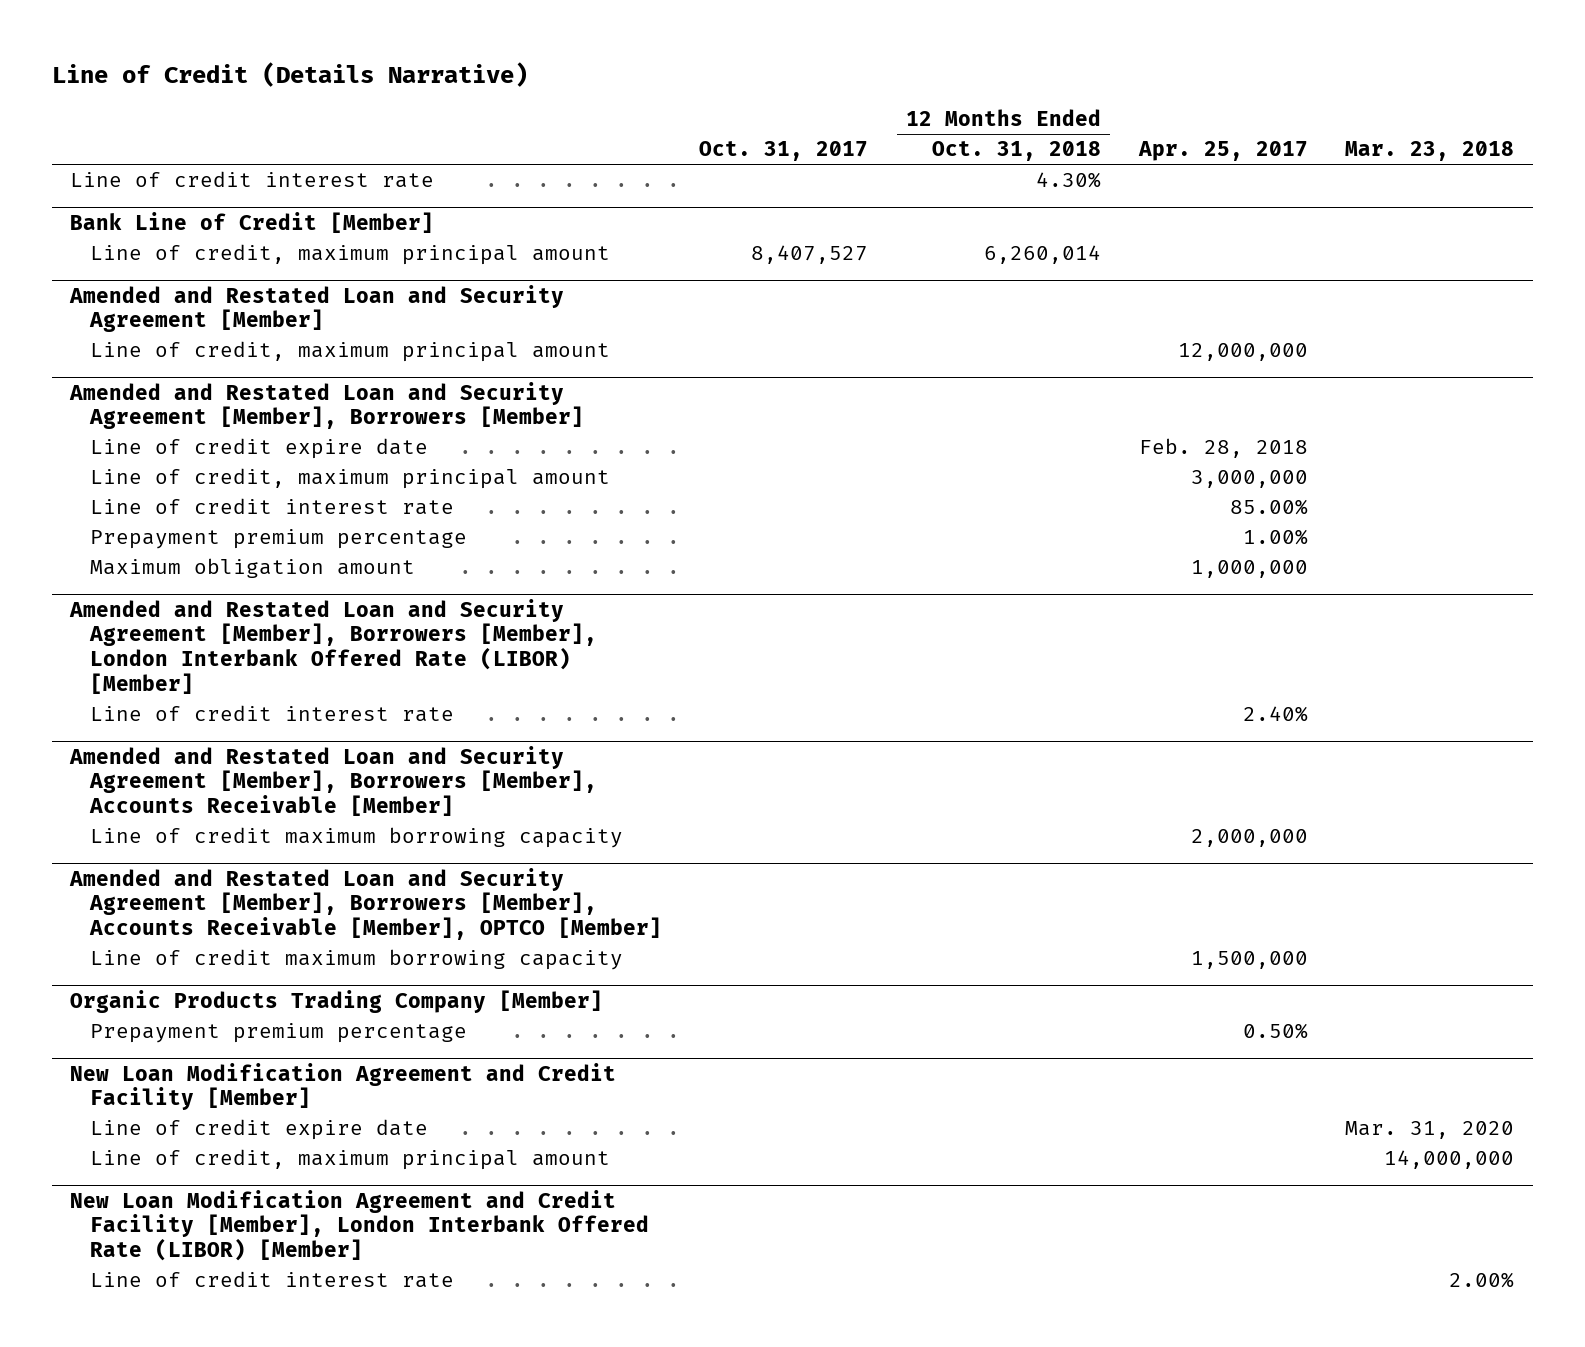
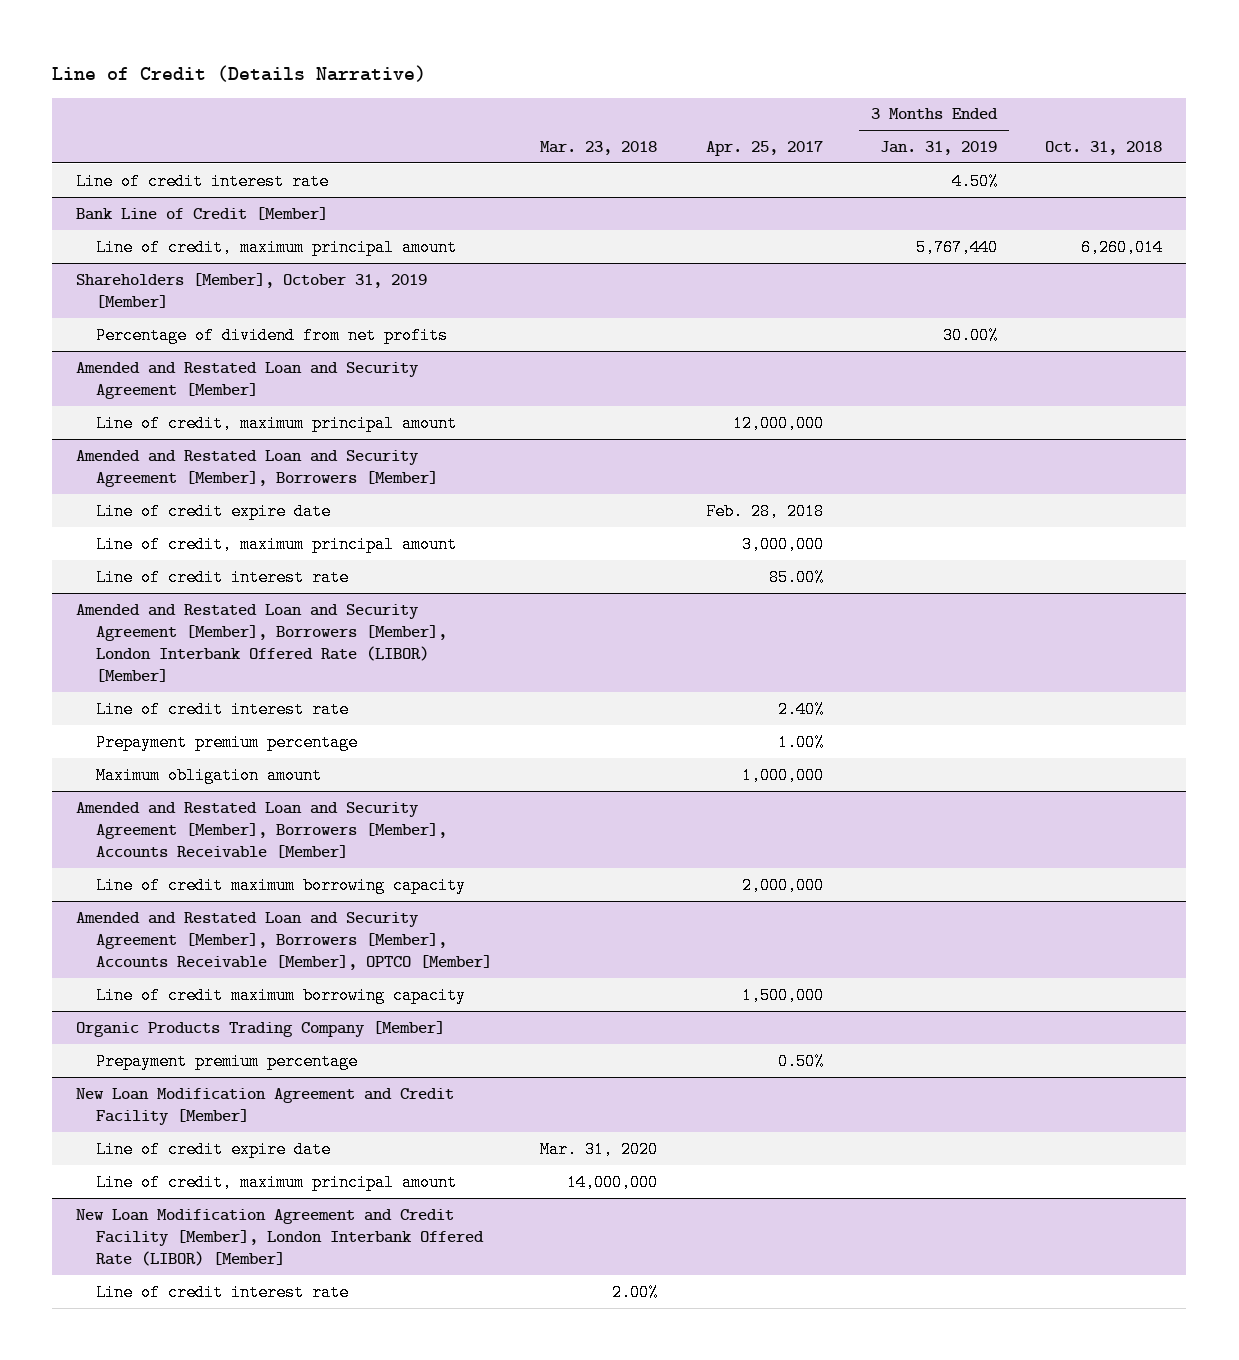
- | Oct. 31, 2017 | 12 Months Ended Oct. 31, 2018 | Apr. 25, 2017 | Mar. 23, 2018
+ | Mar. 23, 2018 | Apr. 25, 2017 | 3 Months Ended Jan. 31, 2019 | Oct. 31, 2018
+ Shareholders [Member], October 31, 2019 [Member]
+ Percentage of dividend from net profits | | | 30.00% |
@ Amended and Restated Loan and Security Agreement [Member], Borrowers [Member]
- Prepayment premium percentage | | | 1.00% |
- Maximum obligation amount | | | 1,000,000 |
@ Amended and Restated Loan and Security Agreement [Member], Borrowers [Member], London Interbank Offered Rate (LIBOR) [Member]
+ Prepayment premium percentage | | 1.00% | |
+ Maximum obligation amount | | 1,000,000 | |

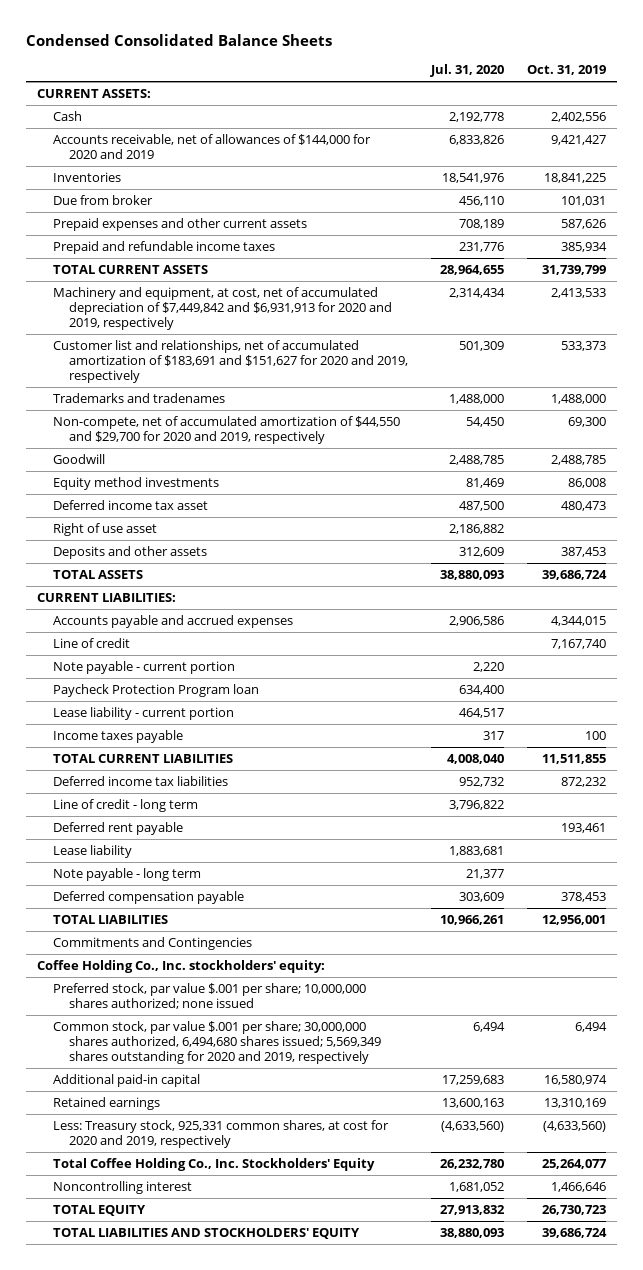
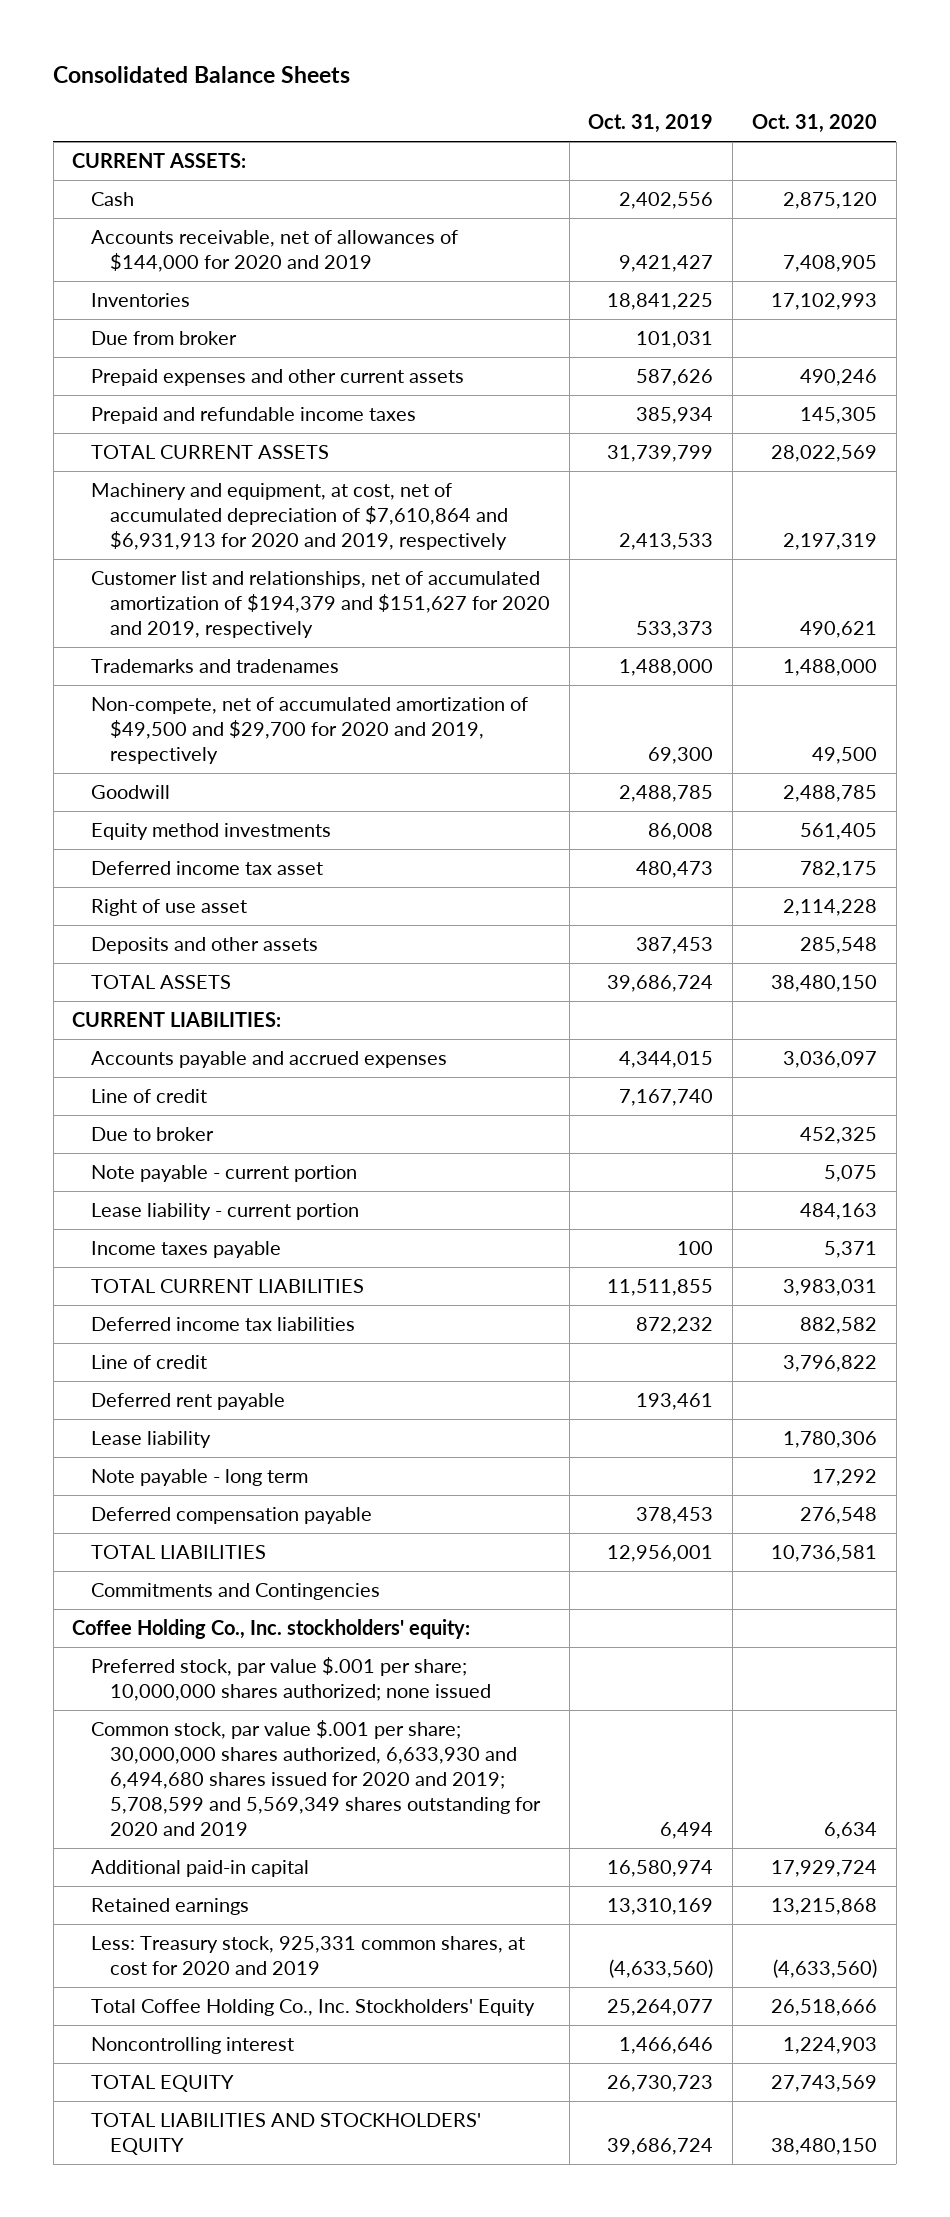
- Condensed Consolidated Balance Sheets
+ Consolidated Balance Sheets
- | Jul. 31, 2020 | Oct. 31, 2019
+ | Oct. 31, 2019 | Oct. 31, 2020
- Machinery and equipment, at cost, net of accumulated depreciation of $7,449,842 and $6,931,913 for 2020 and 2019, respectively | 2,314,434 | 2,413,533
- Customer list and relationships, net of accumulated amortization of $183,691 and $151,627 for 2020 and 2019, respectively | 501,309 | 533,373
+ Machinery and equipment, at cost, net of accumulated depreciation of $7,610,864 and $6,931,913 for 2020 and 2019, respectively | 2,413,533 | 2,197,319
+ Customer list and relationships, net of accumulated amortization of $194,379 and $151,627 for 2020 and 2019, respectively | 533,373 | 490,621
- Non-compete, net of accumulated amortization of $44,550 and $29,700 for 2020 and 2019, respectively | 54,450 | 69,300
+ Non-compete, net of accumulated amortization of $49,500 and $29,700 for 2020 and 2019, respectively | 69,300 | 49,500
+ Due to broker | | 452,325
- Paycheck Protection Program loan | 634,400 |
- Line of credit - long term | 3,796,822 |
+ Line of credit | | 3,796,822
- Common stock, par value $.001 per share; 30,000,000 shares authorized, 6,494,680 shares issued; 5,569,349 shares outstanding for 2020 and 2019, respectively | 6,494 | 6,494
+ Common stock, par value $.001 per share; 30,000,000 shares authorized, 6,633,930 and 6,494,680 shares issued for 2020 and 2019; 5,708,599 and 5,569,349 shares outstanding for 2020 and 2019 | 6,494 | 6,634
- Less: Treasury stock, 925,331 common shares, at cost for 2020 and 2019, respectively | (4,633,560) | (4,633,560)
+ Less: Treasury stock, 925,331 common shares, at cost for 2020 and 2019 | (4,633,560) | (4,633,560)

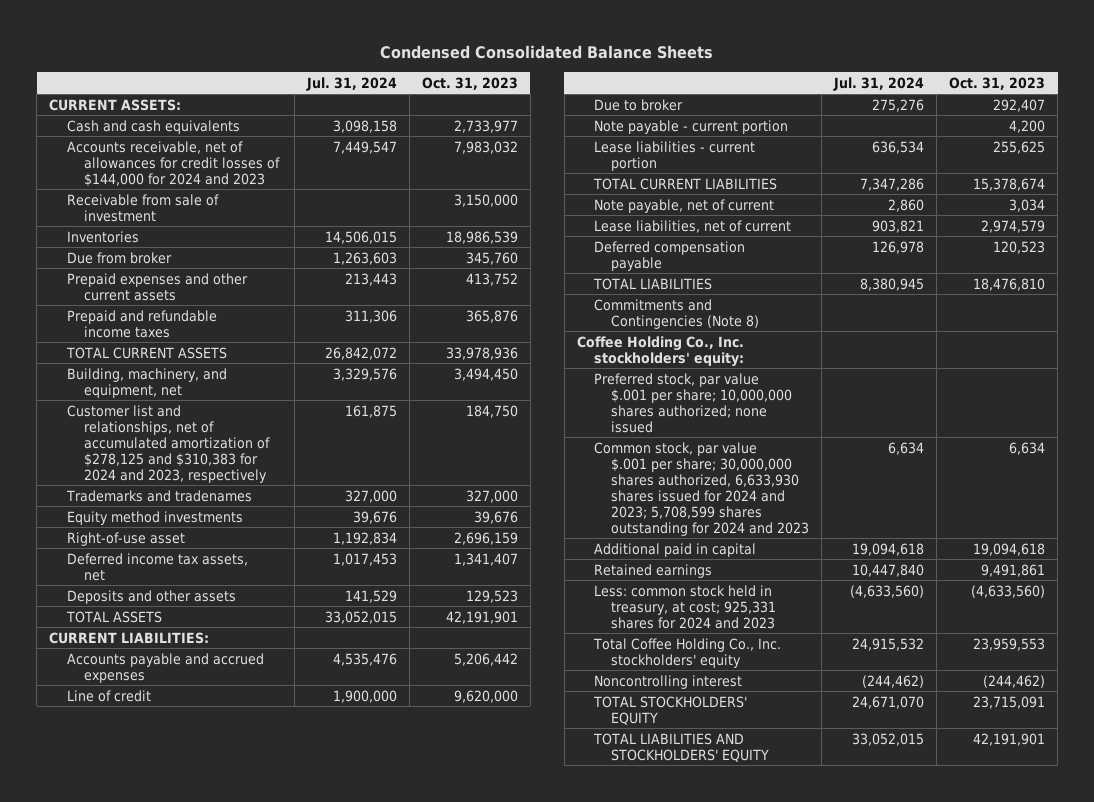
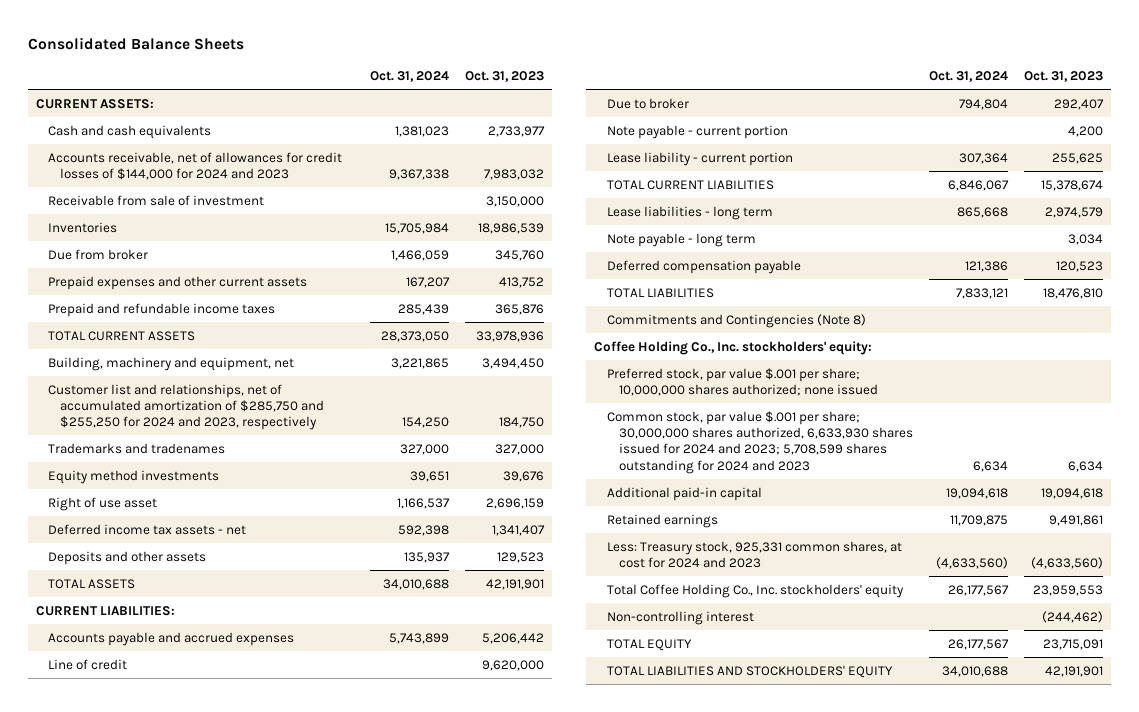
- Condensed Consolidated Balance Sheets
+ Consolidated Balance Sheets
- | Jul. 31, 2024 | Oct. 31, 2023
+ | Oct. 31, 2024 | Oct. 31, 2023
- Building, machinery, and equipment, net | 3,329,576 | 3,494,450
- Customer list and relationships, net of accumulated amortization of $278,125 and $310,383 for 2024 and 2023, respectively | 161,875 | 184,750
+ Building, machinery and equipment, net | 3,221,865 | 3,494,450
+ Customer list and relationships, net of accumulated amortization of $285,750 and $255,250 for 2024 and 2023, respectively | 154,250 | 184,750
- Right-of-use asset | 1,192,834 | 2,696,159
- Deferred income tax assets, net | 1,017,453 | 1,341,407
+ Right of use asset | 1,166,537 | 2,696,159
+ Deferred income tax assets - net | 592,398 | 1,341,407
- Lease liabilities - current portion | 636,534 | 255,625
+ Lease liability - current portion | 307,364 | 255,625
- Note payable, net of current | 2,860 | 3,034
- Lease liabilities, net of current | 903,821 | 2,974,579
+ Lease liabilities - long term | 865,668 | 2,974,579
+ Note payable - long term | | 3,034
- Additional paid in capital | 19,094,618 | 19,094,618
+ Additional paid-in capital | 19,094,618 | 19,094,618
- Less: common stock held in treasury, at cost; 925,331 shares for 2024 and 2023 | (4,633,560) | (4,633,560)
+ Less: Treasury stock, 925,331 common shares, at cost for 2024 and 2023 | (4,633,560) | (4,633,560)
- Noncontrolling interest | (244,462) | (244,462)
- TOTAL STOCKHOLDERS' EQUITY | 24,671,070 | 23,715,091
+ Non-controlling interest | | (244,462)
+ TOTAL EQUITY | 26,177,567 | 23,715,091

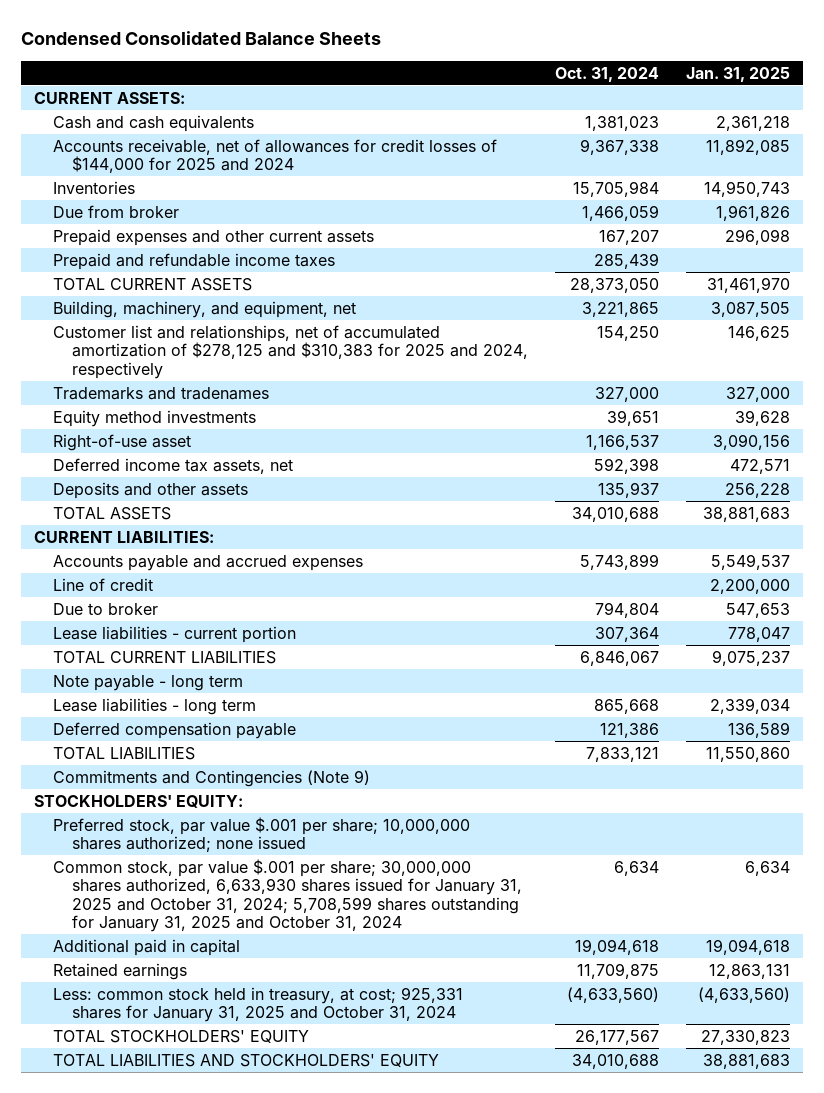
- Consolidated Balance Sheets
+ Condensed Consolidated Balance Sheets
- | Oct. 31, 2024 | Oct. 31, 2023
+ | Oct. 31, 2024 | Jan. 31, 2025
- Accounts receivable, net of allowances for credit losses of $144,000 for 2024 and 2023 | 9,367,338 | 7,983,032
- Receivable from sale of investment | | 3,150,000
+ Accounts receivable, net of allowances for credit losses of $144,000 for 2025 and 2024 | 9,367,338 | 11,892,085
- Building, machinery and equipment, net | 3,221,865 | 3,494,450
- Customer list and relationships, net of accumulated amortization of $285,750 and $255,250 for 2024 and 2023, respectively | 154,250 | 184,750
+ Building, machinery, and equipment, net | 3,221,865 | 3,087,505
+ Customer list and relationships, net of accumulated amortization of $278,125 and $310,383 for 2025 and 2024, respectively | 154,250 | 146,625
- Right of use asset | 1,166,537 | 2,696,159
- Deferred income tax assets - net | 592,398 | 1,341,407
+ Right-of-use asset | 1,166,537 | 3,090,156
+ Deferred income tax assets, net | 592,398 | 472,571
- Note payable - current portion | | 4,200
- Lease liability - current portion | 307,364 | 255,625
+ Lease liabilities - current portion | 307,364 | 778,047
moved down: Lease liabilities - long term | 865,668 | 2,339,034
- Commitments and Contingencies (Note 8)
- Coffee Holding Co., Inc. stockholders' equity:
+ Commitments and Contingencies (Note 9)
+ STOCKHOLDERS' EQUITY:
- Common stock, par value $.001 per share; 30,000,000 shares authorized, 6,633,930 shares issued for 2024 and 2023; 5,708,599 shares outstanding for 2024 and 2023 | 6,634 | 6,634
- Additional paid-in capital | 19,094,618 | 19,094,618
+ Common stock, par value $.001 per share; 30,000,000 shares authorized, 6,633,930 shares issued for January 31, 2025 and October 31, 2024; 5,708,599 shares outstanding for January 31, 2025 and October 31, 2024 | 6,634 | 6,634
+ Additional paid in capital | 19,094,618 | 19,094,618
- Less: Treasury stock, 925,331 common shares, at cost for 2024 and 2023 | (4,633,560) | (4,633,560)
- Total Coffee Holding Co., Inc. stockholders' equity | 26,177,567 | 23,959,553
- Non-controlling interest | | (244,462)
- TOTAL EQUITY | 26,177,567 | 23,715,091
+ Less: common stock held in treasury, at cost; 925,331 shares for January 31, 2025 and October 31, 2024 | (4,633,560) | (4,633,560)
+ TOTAL STOCKHOLDERS' EQUITY | 26,177,567 | 27,330,823

